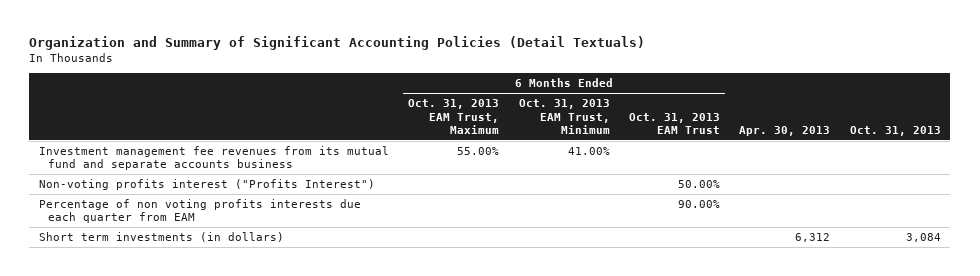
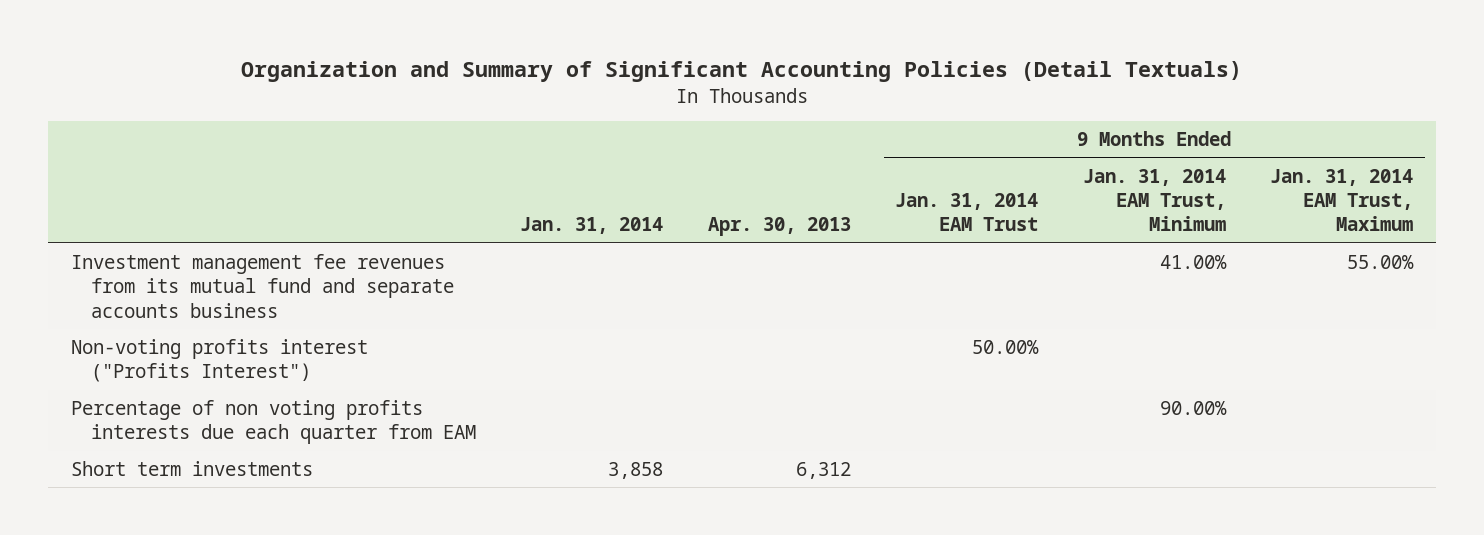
- | 6 Months Ended Oct. 31, 2013 EAM Trust, Maximum | 6 Months Ended Oct. 31, 2013 EAM Trust, Minimum | 6 Months Ended Oct. 31, 2013 EAM Trust | Apr. 30, 2013 | Oct. 31, 2013
+ | Jan. 31, 2014 | Apr. 30, 2013 | 9 Months Ended Jan. 31, 2014 EAM Trust | 9 Months Ended Jan. 31, 2014 EAM Trust, Minimum | 9 Months Ended Jan. 31, 2014 EAM Trust, Maximum
- Short term investments (in dollars) | | | | 6,312 | 3,084
+ Short term investments | 3,858 | 6,312 | | |

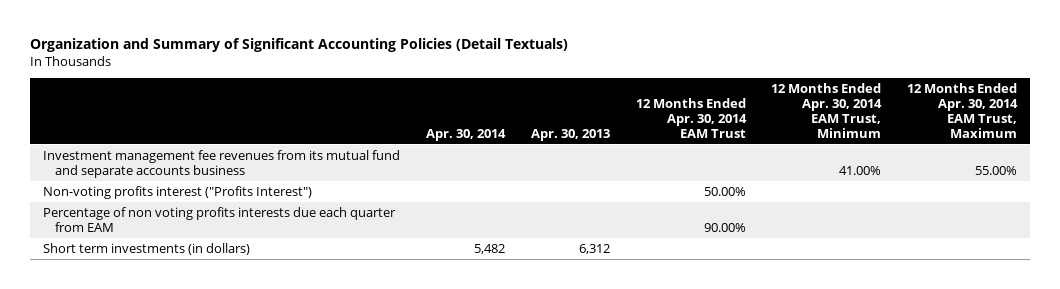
- | Jan. 31, 2014 | Apr. 30, 2013 | 9 Months Ended Jan. 31, 2014 EAM Trust | 9 Months Ended Jan. 31, 2014 EAM Trust, Minimum | 9 Months Ended Jan. 31, 2014 EAM Trust, Maximum
+ | Apr. 30, 2014 | Apr. 30, 2013 | 12 Months Ended Apr. 30, 2014 EAM Trust | 12 Months Ended Apr. 30, 2014 EAM Trust, Minimum | 12 Months Ended Apr. 30, 2014 EAM Trust, Maximum
- Short term investments | 3,858 | 6,312 | | |
+ Short term investments (in dollars) | 5,482 | 6,312 | | |

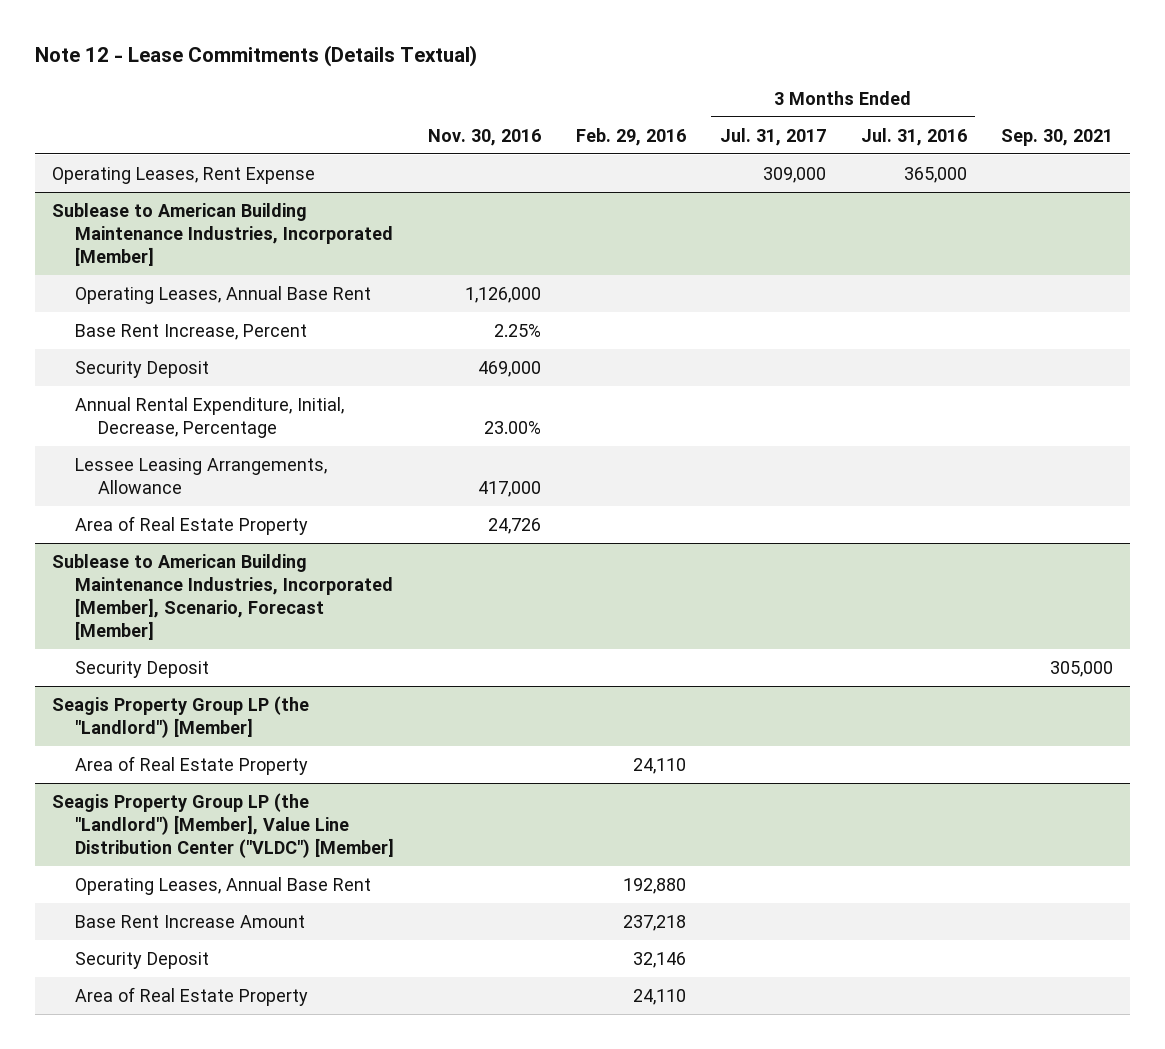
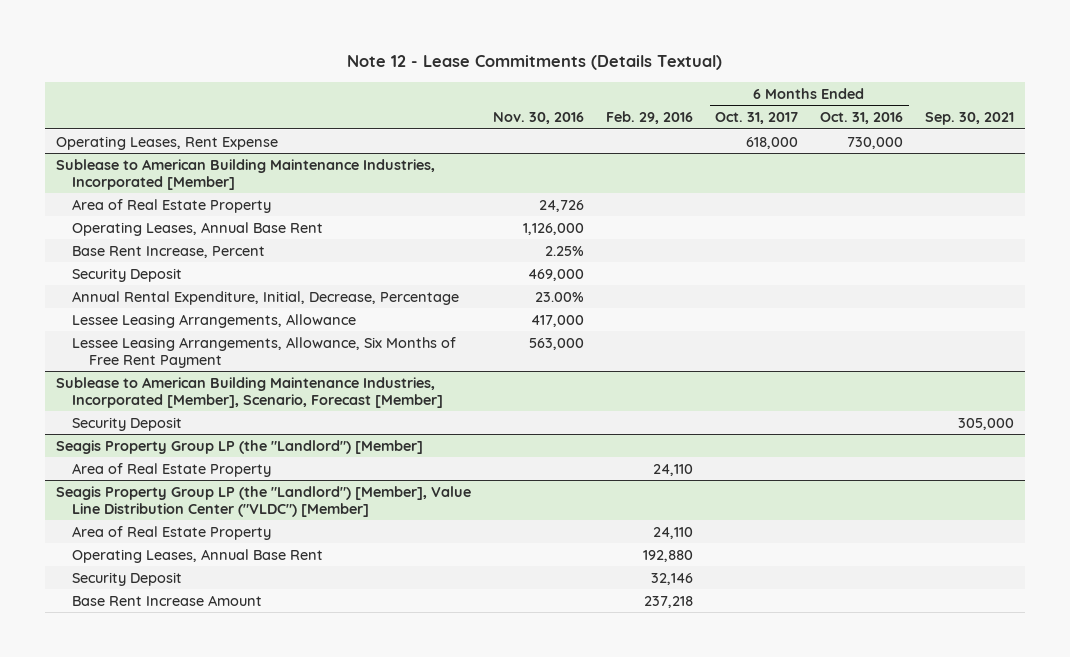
- | Nov. 30, 2016 | Feb. 29, 2016 | 3 Months Ended Jul. 31, 2017 | 3 Months Ended Jul. 31, 2016 | Sep. 30, 2021
+ | Nov. 30, 2016 | Feb. 29, 2016 | 6 Months Ended Oct. 31, 2017 | 6 Months Ended Oct. 31, 2016 | Sep. 30, 2021
@ Sublease to American Building Maintenance Industries, Incorporated [Member]
moved up: Area of Real Estate Property | 24,726 | | | |
+ Lessee Leasing Arrangements, Allowance, Six Months of Free Rent Payment | 563,000 | | | |
@ Seagis Property Group LP (the "Landlord") [Member], Value Line Distribution Center ("VLDC") [Member]
moved up: Area of Real Estate Property | | 24,110 | | |
moved down: Base Rent Increase Amount | | 237,218 | | |

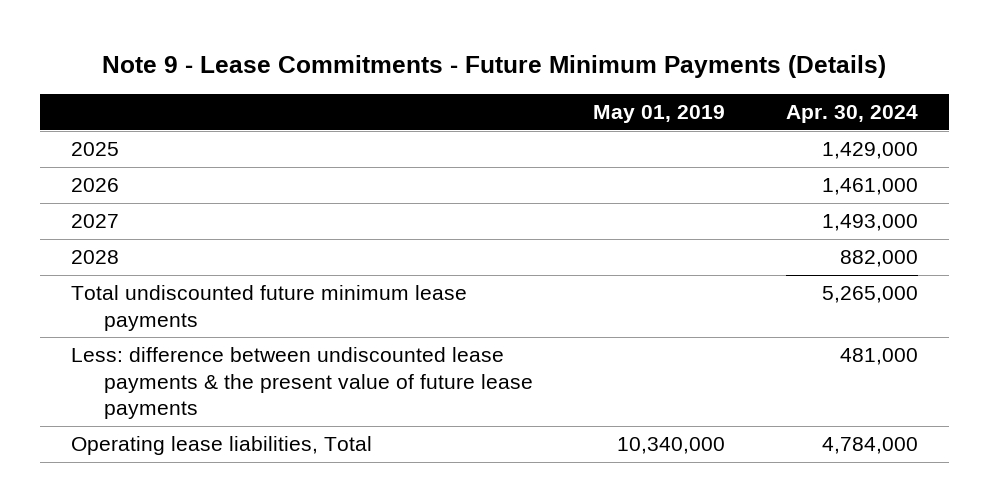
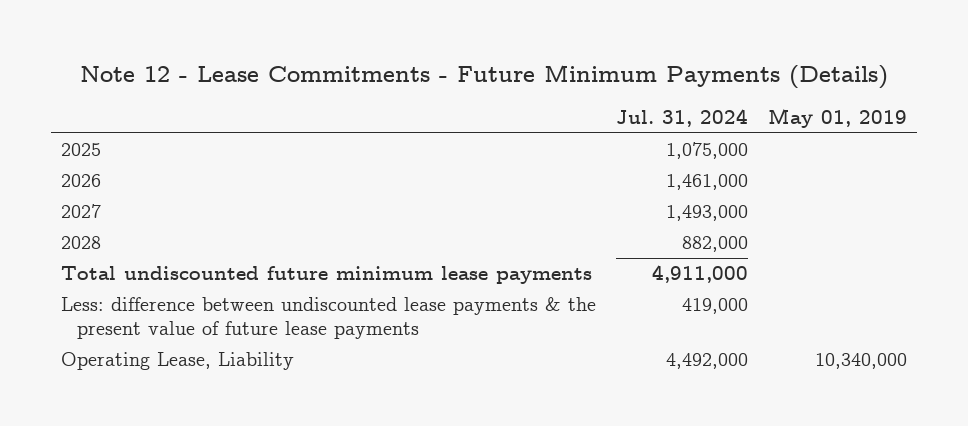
- Note 9 - Lease Commitments - Future Minimum Payments (Details)
+ Note 12 - Lease Commitments - Future Minimum Payments (Details)
- | May 01, 2019 | Apr. 30, 2024
+ | Jul. 31, 2024 | May 01, 2019
- Operating lease liabilities, Total | 10,340,000 | 4,784,000
+ Operating Lease, Liability | 4,492,000 | 10,340,000

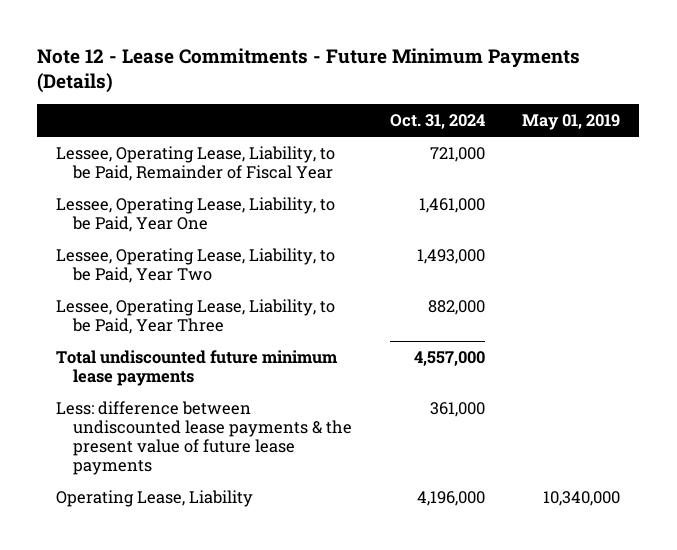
- | Jul. 31, 2024 | May 01, 2019
+ | Oct. 31, 2024 | May 01, 2019
- 2025 | 1,075,000 |
- 2026 | 1,461,000 |
- 2027 | 1,493,000 |
- 2028 | 882,000 |
+ Lessee, Operating Lease, Liability, to be Paid, Remainder of Fiscal Year | 721,000 |
+ Lessee, Operating Lease, Liability, to be Paid, Year One | 1,461,000 |
+ Lessee, Operating Lease, Liability, to be Paid, Year Two | 1,493,000 |
+ Lessee, Operating Lease, Liability, to be Paid, Year Three | 882,000 |

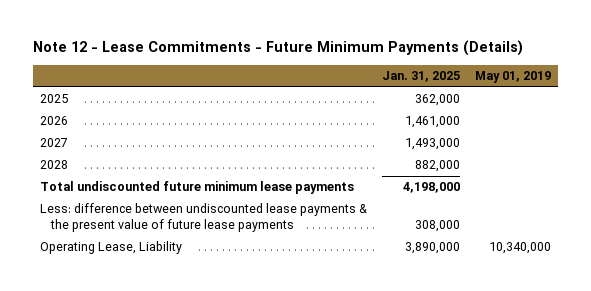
- | Oct. 31, 2024 | May 01, 2019
+ | Jan. 31, 2025 | May 01, 2019
- Lessee, Operating Lease, Liability, to be Paid, Remainder of Fiscal Year | 721,000 |
- Lessee, Operating Lease, Liability, to be Paid, Year One | 1,461,000 |
- Lessee, Operating Lease, Liability, to be Paid, Year Two | 1,493,000 |
- Lessee, Operating Lease, Liability, to be Paid, Year Three | 882,000 |
+ 2025 | 362,000 |
+ 2026 | 1,461,000 |
+ 2027 | 1,493,000 |
+ 2028 | 882,000 |

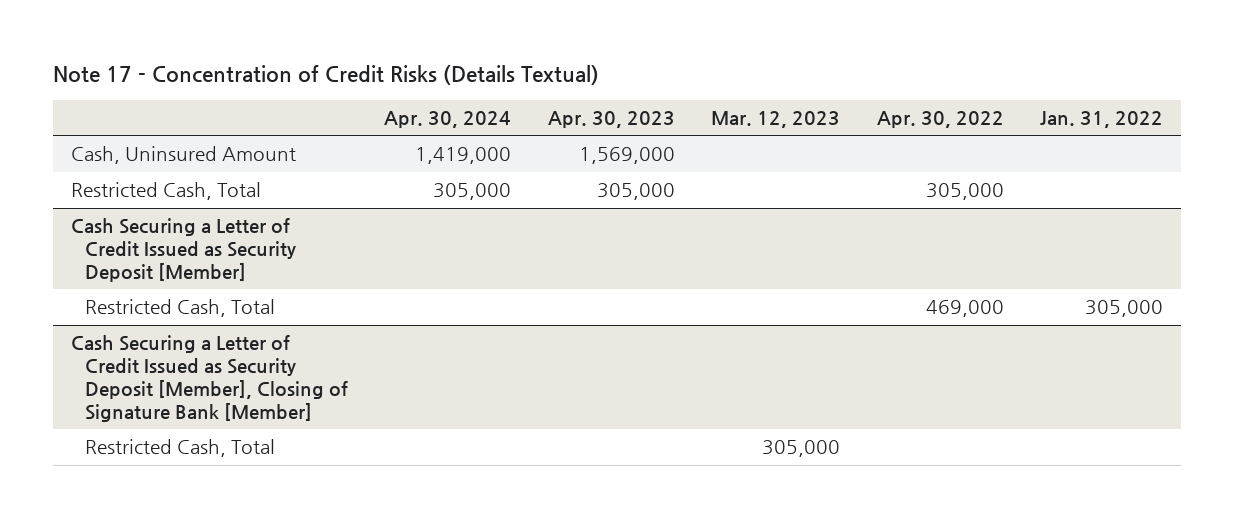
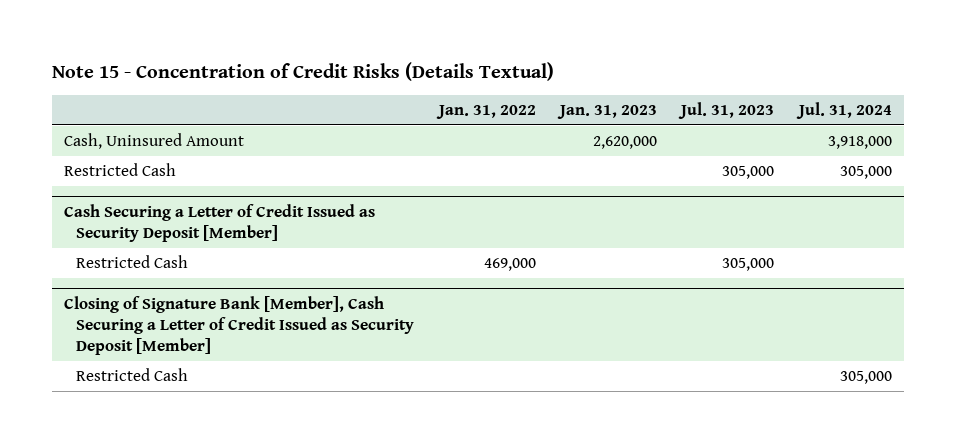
- Note 17 - Concentration of Credit Risks (Details Textual)
+ Note 15 - Concentration of Credit Risks (Details Textual)
- | Apr. 30, 2024 | Apr. 30, 2023 | Mar. 12, 2023 | Apr. 30, 2022 | Jan. 31, 2022
+ | Jan. 31, 2022 | Jan. 31, 2023 | Jul. 31, 2023 | Jul. 31, 2024
- Restricted Cash, Total | 305,000 | 305,000 | | 305,000 |
+ Restricted Cash | | | 305,000 | 305,000
@ Cash Securing a Letter of Credit Issued as Security Deposit [Member]
- Restricted Cash, Total | | | | 469,000 | 305,000
- Cash Securing a Letter of Credit Issued as Security Deposit [Member], Closing of Signature Bank [Member]
- Restricted Cash, Total | | | 305,000 | |
@ Cash Securing a Letter of Credit Issued as Security Deposit [Member]
+ Restricted Cash | 469,000 | | 305,000 |
+ Closing of Signature Bank [Member], Cash Securing a Letter of Credit Issued as Security Deposit [Member]
+ Restricted Cash | | | | 305,000

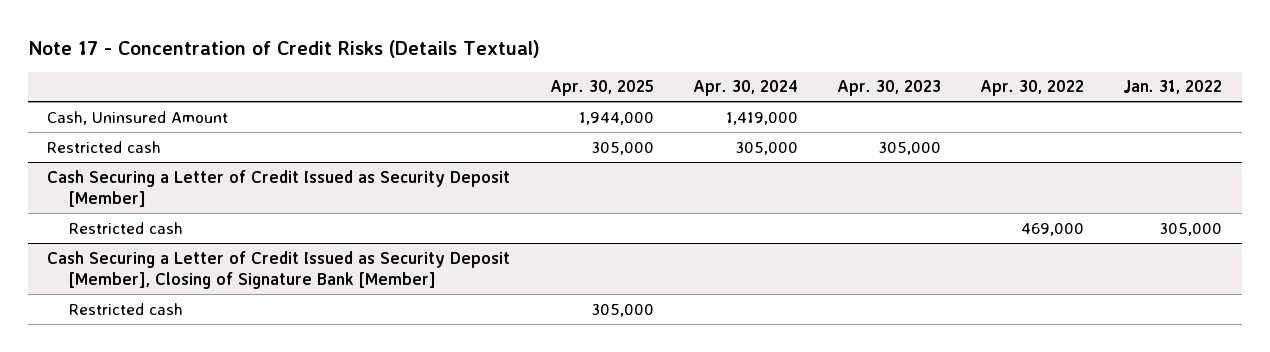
- Note 15 - Concentration of Credit Risks (Details Textual)
+ Note 17 - Concentration of Credit Risks (Details Textual)
- | Jan. 31, 2022 | Jan. 31, 2023 | Jul. 31, 2023 | Jul. 31, 2024
+ | Apr. 30, 2025 | Apr. 30, 2024 | Apr. 30, 2023 | Apr. 30, 2022 | Jan. 31, 2022
- Restricted Cash | | | 305,000 | 305,000
+ Restricted cash | 305,000 | 305,000 | 305,000 | |
@ Cash Securing a Letter of Credit Issued as Security Deposit [Member]
- Restricted Cash | 469,000 | | 305,000 |
- Closing of Signature Bank [Member], Cash Securing a Letter of Credit Issued as Security Deposit [Member]
- Restricted Cash | | | | 305,000
@ Cash Securing a Letter of Credit Issued as Security Deposit [Member]
+ Restricted cash | | | | 469,000 | 305,000
+ Cash Securing a Letter of Credit Issued as Security Deposit [Member], Closing of Signature Bank [Member]
+ Restricted cash | 305,000 | | | |

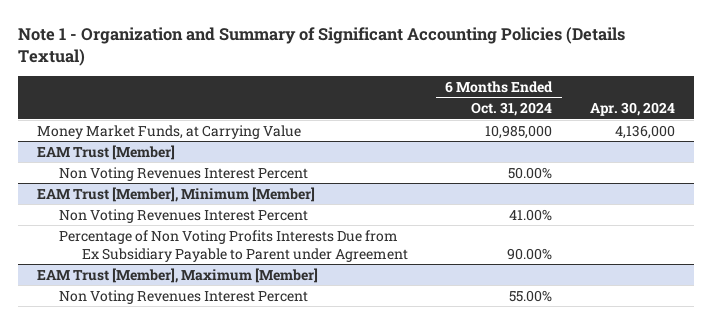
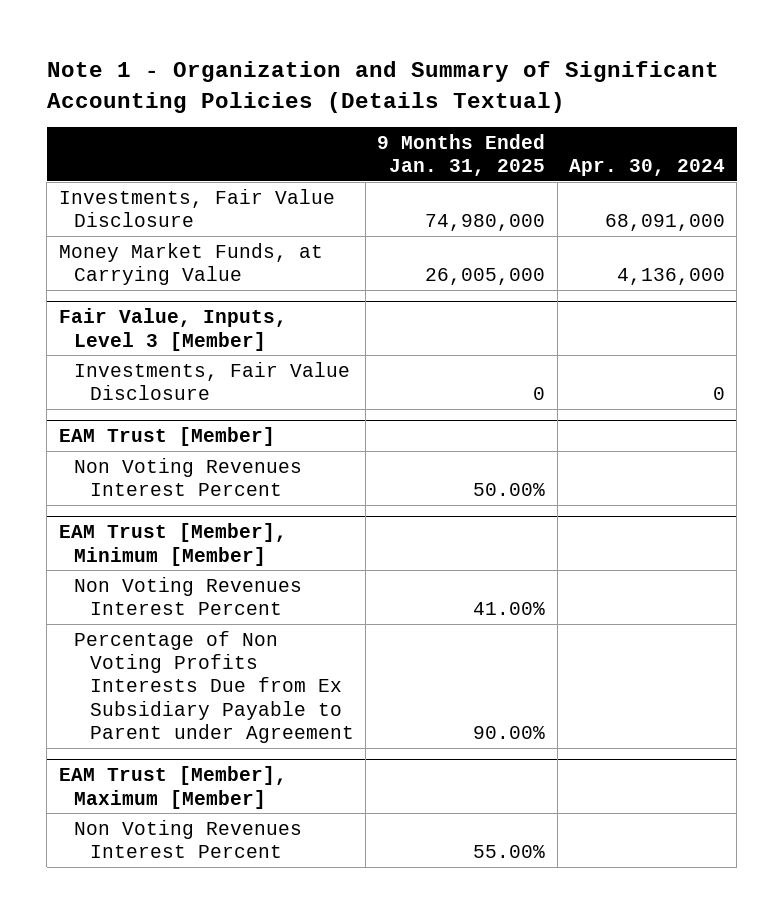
- | 6 Months Ended Oct. 31, 2024 | Apr. 30, 2024
+ | 9 Months Ended Jan. 31, 2025 | Apr. 30, 2024
+ Investments, Fair Value Disclosure | 74,980,000 | 68,091,000
+ Fair Value, Inputs, Level 3 [Member]
+ Investments, Fair Value Disclosure | 0 | 0

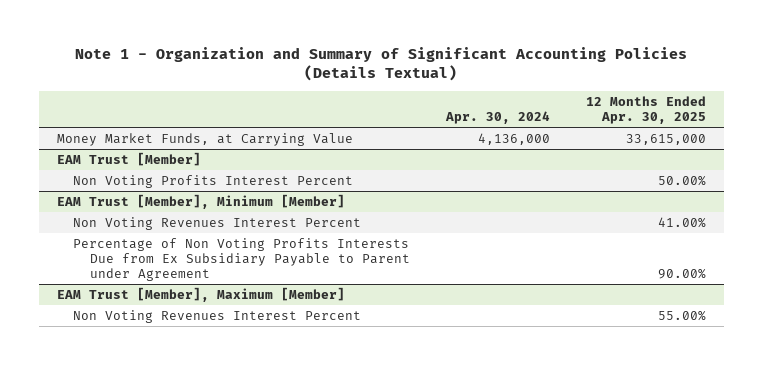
- | 9 Months Ended Jan. 31, 2025 | Apr. 30, 2024
+ | Apr. 30, 2024 | 12 Months Ended Apr. 30, 2025
- Investments, Fair Value Disclosure | 74,980,000 | 68,091,000
- Fair Value, Inputs, Level 3 [Member]
- Investments, Fair Value Disclosure | 0 | 0
@ EAM Trust [Member]
- Non Voting Revenues Interest Percent | 50.00% |
+ Non Voting Profits Interest Percent | | 50.00%

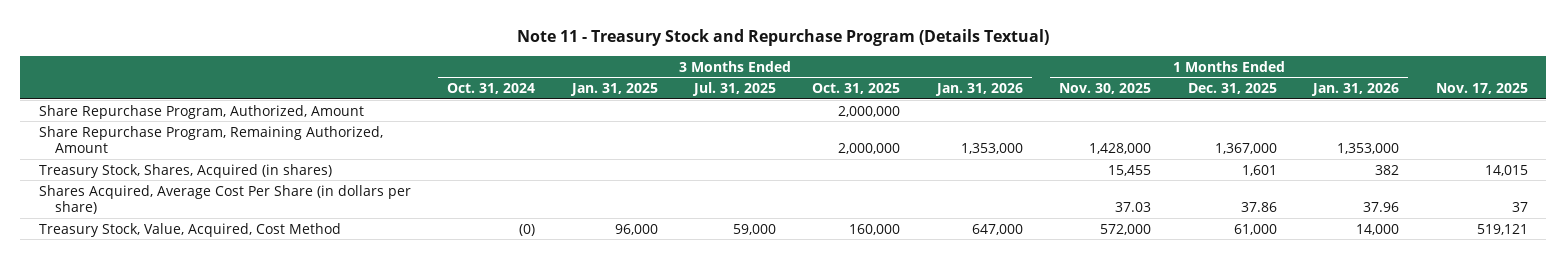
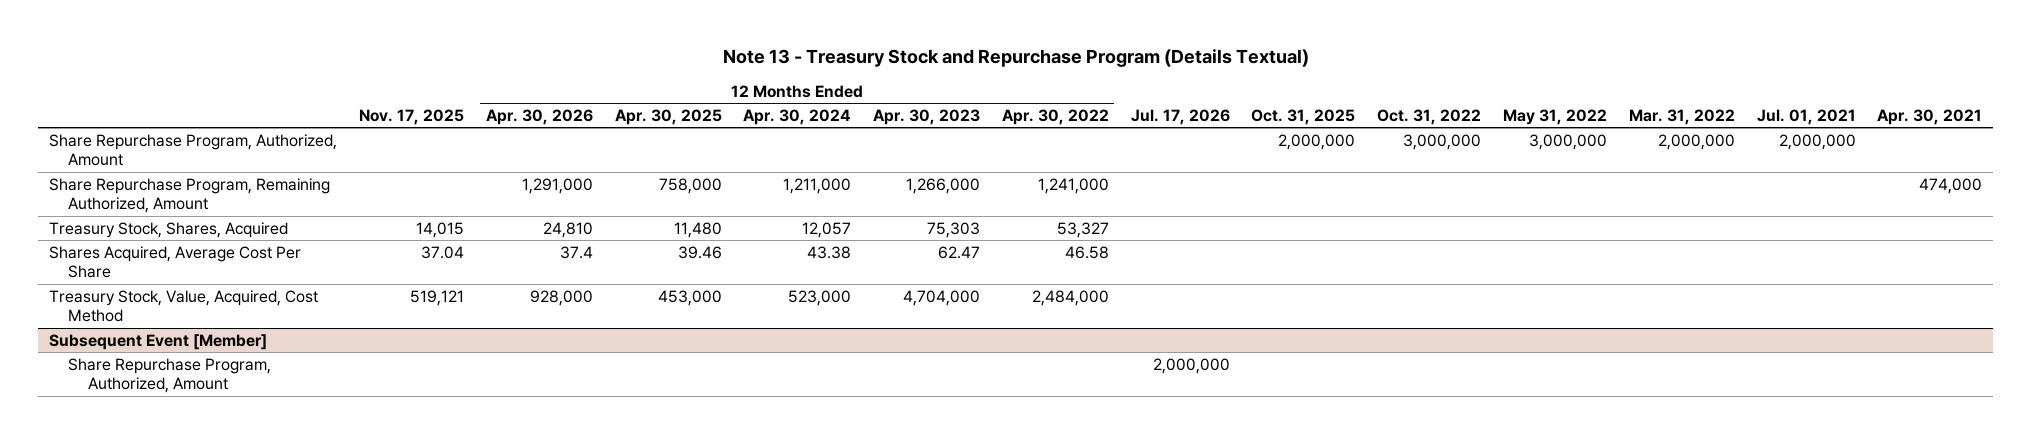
- Note 11 - Treasury Stock and Repurchase Program (Details Textual)
+ Note 13 - Treasury Stock and Repurchase Program (Details Textual)
- | 3 Months Ended Oct. 31, 2024 | 3 Months Ended Jan. 31, 2025 | 3 Months Ended Jul. 31, 2025 | 3 Months Ended Oct. 31, 2025 | 3 Months Ended Jan. 31, 2026 | 1 Months Ended Nov. 30, 2025 | 1 Months Ended Dec. 31, 2025 | 1 Months Ended Jan. 31, 2026 | Nov. 17, 2025
+ | Nov. 17, 2025 | 12 Months Ended Apr. 30, 2026 | 12 Months Ended Apr. 30, 2025 | 12 Months Ended Apr. 30, 2024 | 12 Months Ended Apr. 30, 2023 | 12 Months Ended Apr. 30, 2022 | Jul. 17, 2026 | Oct. 31, 2025 | Oct. 31, 2022 | May 31, 2022 | Mar. 31, 2022 | Jul. 01, 2021 | Apr. 30, 2021
- Treasury Stock, Shares, Acquired (in shares) | | | | | | 15,455 | 1,601 | 382 | 14,015
- Shares Acquired, Average Cost Per Share (in dollars per share) | | | | | | 37.03 | 37.86 | 37.96 | 37
+ Treasury Stock, Shares, Acquired | 14,015 | 24,810 | 11,480 | 12,057 | 75,303 | 53,327 | | | | | | |
+ Shares Acquired, Average Cost Per Share | 37.04 | 37.4 | 39.46 | 43.38 | 62.47 | 46.58 | | | | | | |
+ Subsequent Event [Member]
+ Share Repurchase Program, Authorized, Amount | | | | | | | 2,000,000 | | | | | |

